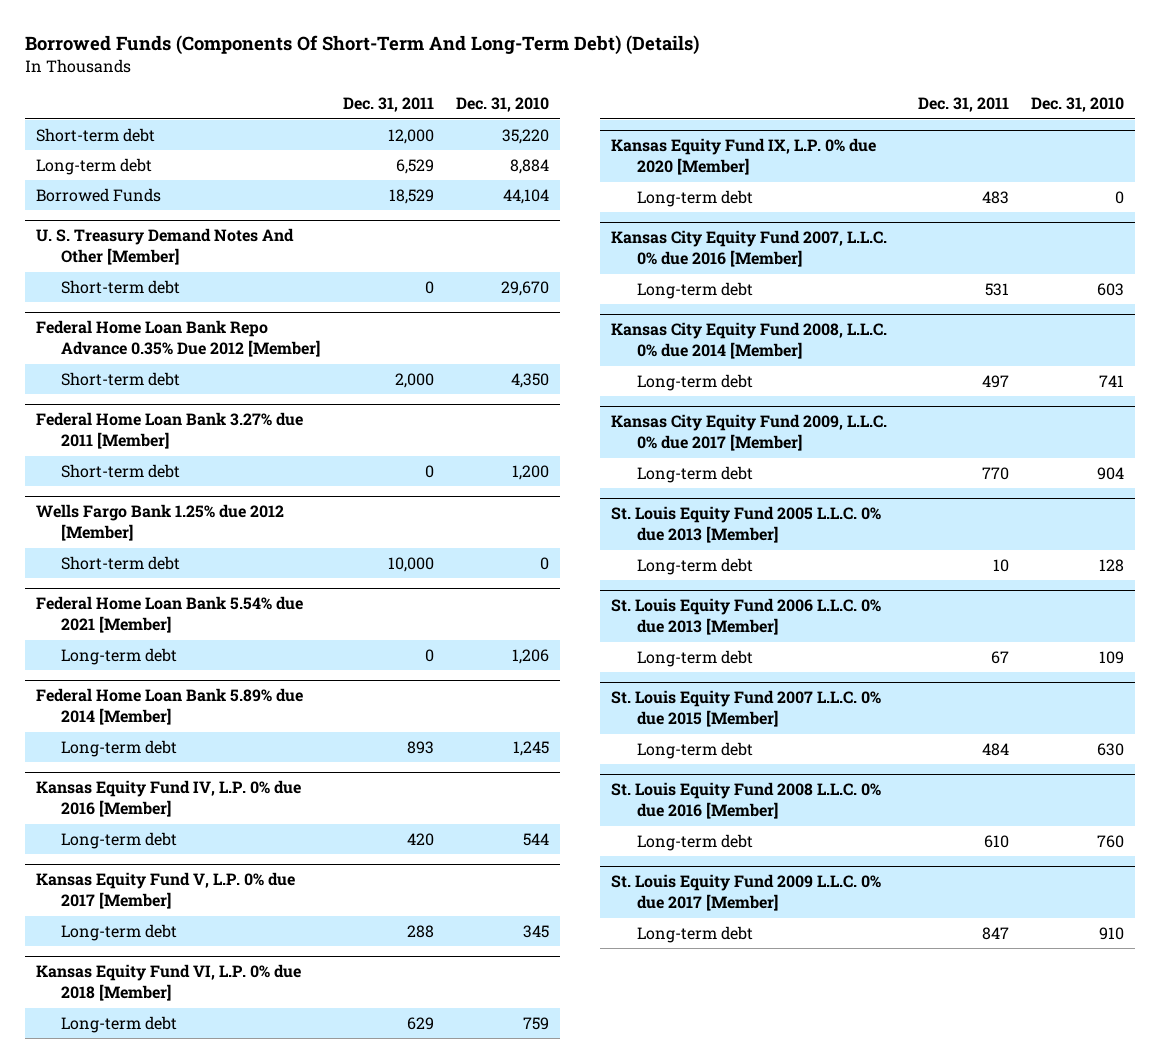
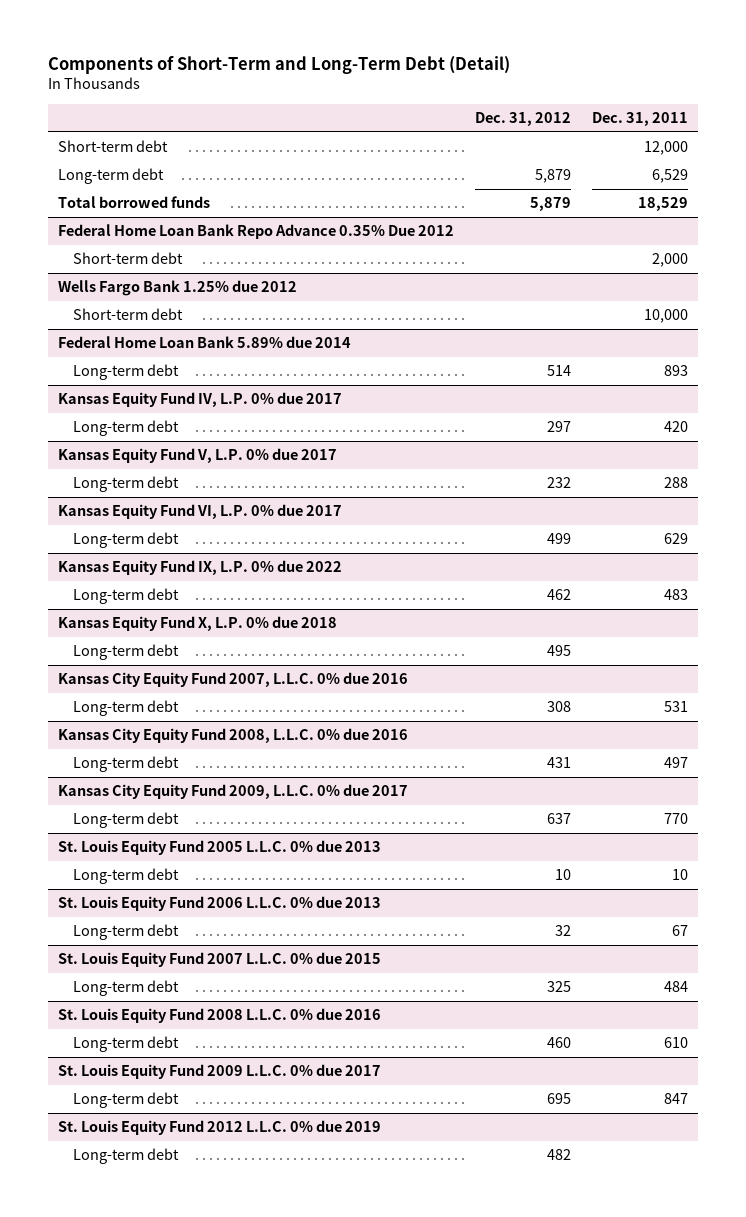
- Borrowed Funds (Components Of Short-Term And Long-Term Debt) (Details)
+ Components of Short-Term and Long-Term Debt (Detail)
- | Dec. 31, 2011 | Dec. 31, 2010
+ | Dec. 31, 2012 | Dec. 31, 2011
- Borrowed Funds | 18,529 | 44,104
- U. S. Treasury Demand Notes And Other [Member]
- Short-term debt | 0 | 29,670
- Federal Home Loan Bank Repo Advance 0.35% Due 2012 [Member]
+ Total borrowed funds | 5,879 | 18,529
+ Federal Home Loan Bank Repo Advance 0.35% Due 2012
- Federal Home Loan Bank 3.27% due 2011 [Member]
- Short-term debt | 0 | 1,200
- Wells Fargo Bank 1.25% due 2012 [Member]
+ Wells Fargo Bank 1.25% due 2012
- Federal Home Loan Bank 5.54% due 2021 [Member]
- Long-term debt | 0 | 1,206
- Federal Home Loan Bank 5.89% due 2014 [Member]
+ Federal Home Loan Bank 5.89% due 2014
- Kansas Equity Fund IV, L.P. 0% due 2016 [Member]
+ Kansas Equity Fund IV, L.P. 0% due 2017
- Kansas Equity Fund V, L.P. 0% due 2017 [Member]
+ Kansas Equity Fund V, L.P. 0% due 2017
- Kansas Equity Fund VI, L.P. 0% due 2018 [Member]
+ Kansas Equity Fund VI, L.P. 0% due 2017
- Kansas Equity Fund IX, L.P. 0% due 2020 [Member]
+ Kansas Equity Fund IX, L.P. 0% due 2022
- Kansas City Equity Fund 2007, L.L.C. 0% due 2016 [Member]
+ Kansas Equity Fund X, L.P. 0% due 2018
+ Long-term debt | 495 |
+ Kansas City Equity Fund 2007, L.L.C. 0% due 2016
- Kansas City Equity Fund 2008, L.L.C. 0% due 2014 [Member]
+ Kansas City Equity Fund 2008, L.L.C. 0% due 2016
- Kansas City Equity Fund 2009, L.L.C. 0% due 2017 [Member]
+ Kansas City Equity Fund 2009, L.L.C. 0% due 2017
- St. Louis Equity Fund 2005 L.L.C. 0% due 2013 [Member]
+ St. Louis Equity Fund 2005 L.L.C. 0% due 2013
- St. Louis Equity Fund 2006 L.L.C. 0% due 2013 [Member]
+ St. Louis Equity Fund 2006 L.L.C. 0% due 2013
- St. Louis Equity Fund 2007 L.L.C. 0% due 2015 [Member]
+ St. Louis Equity Fund 2007 L.L.C. 0% due 2015
- St. Louis Equity Fund 2008 L.L.C. 0% due 2016 [Member]
+ St. Louis Equity Fund 2008 L.L.C. 0% due 2016
- St. Louis Equity Fund 2009 L.L.C. 0% due 2017 [Member]
+ St. Louis Equity Fund 2009 L.L.C. 0% due 2017
+ St. Louis Equity Fund 2012 L.L.C. 0% due 2019
+ Long-term debt | 482 |

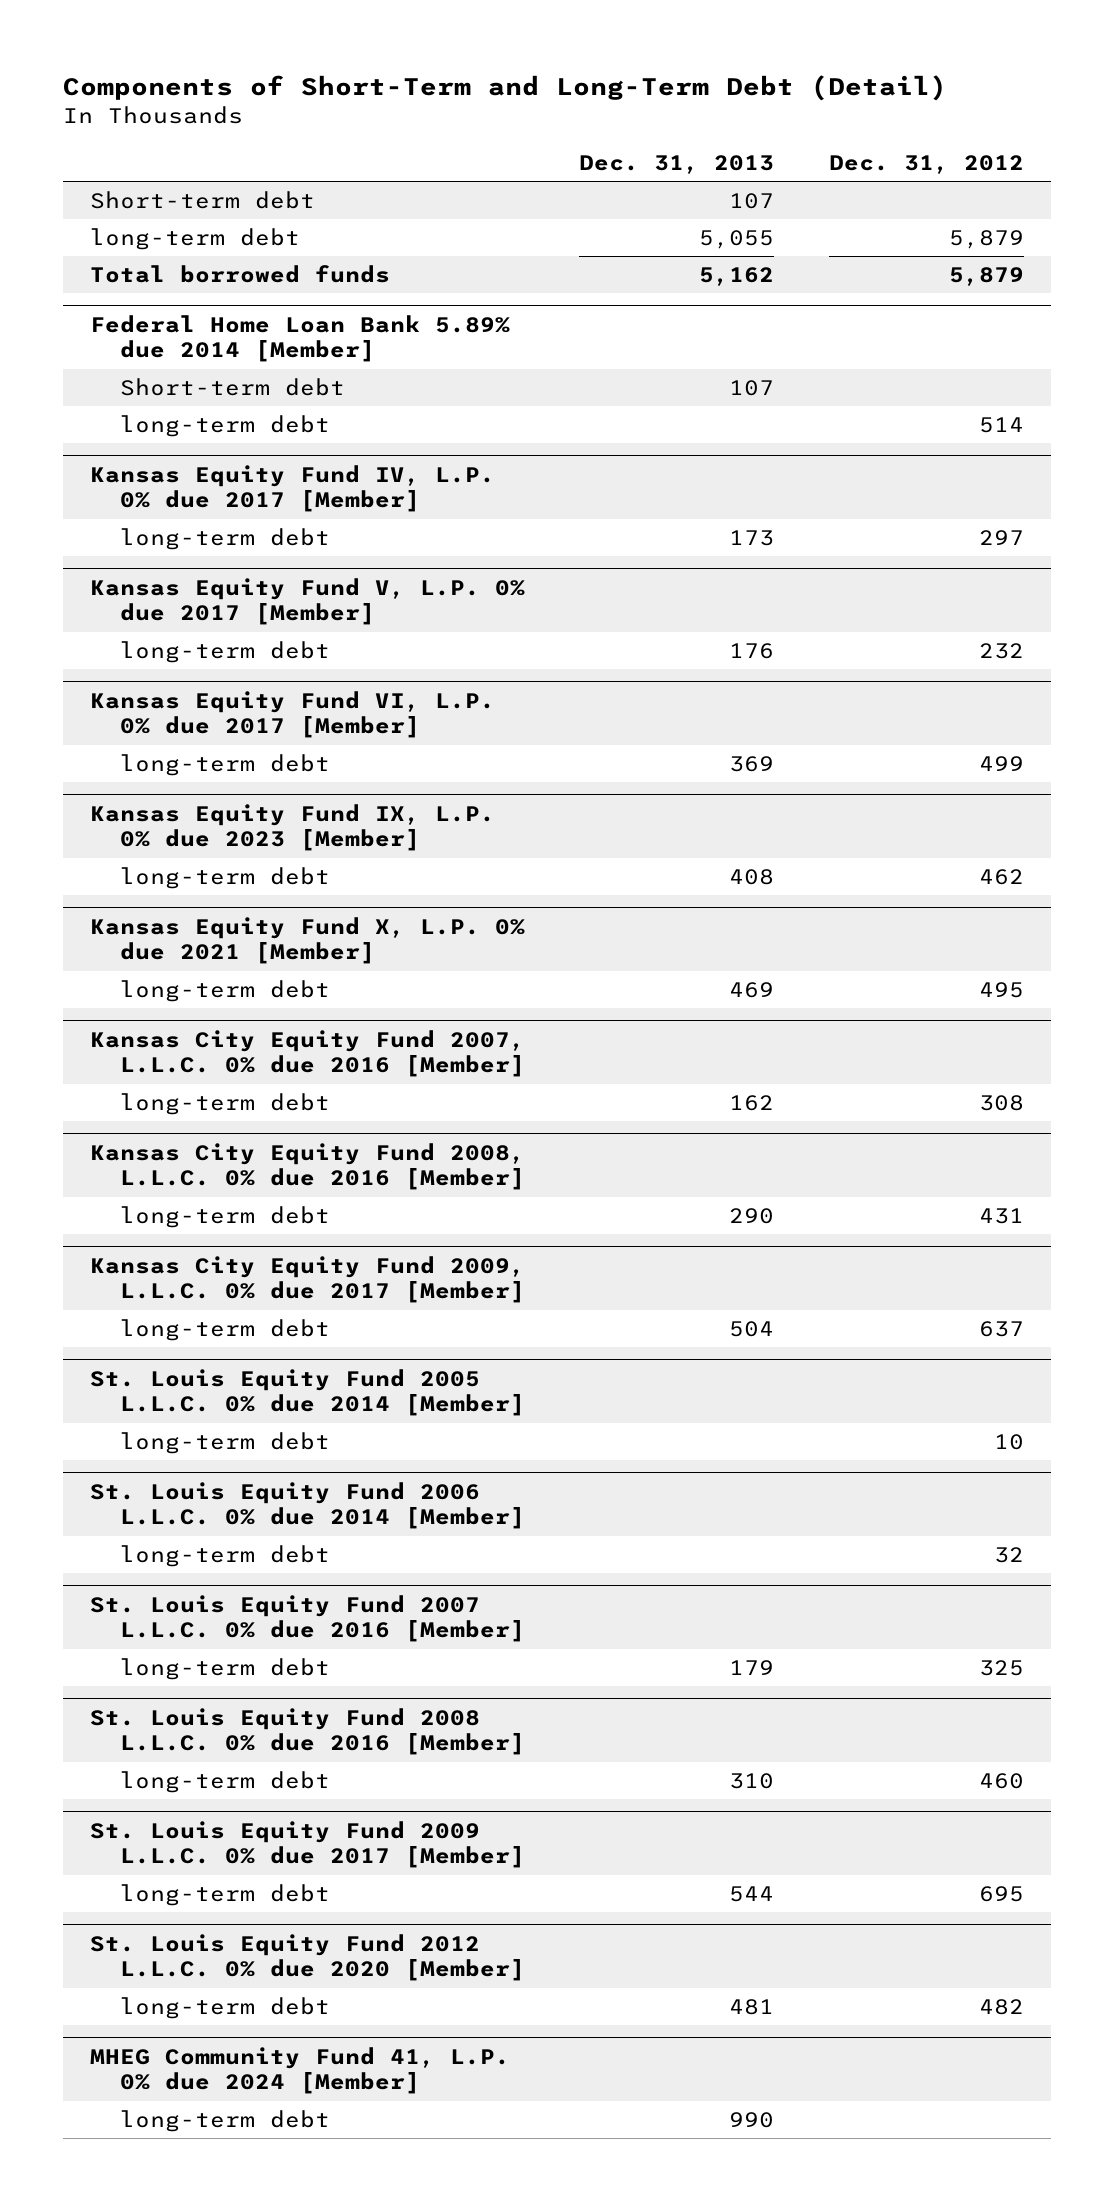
- | Dec. 31, 2012 | Dec. 31, 2011
+ | Dec. 31, 2013 | Dec. 31, 2012
- Long-term debt | 5,879 | 6,529
+ long-term debt | 5,055 | 5,879
- Federal Home Loan Bank Repo Advance 0.35% Due 2012
- Short-term debt | | 2,000
- Wells Fargo Bank 1.25% due 2012
+ Federal Home Loan Bank 5.89% due 2014 [Member]
- Federal Home Loan Bank 5.89% due 2014
- Long-term debt | 514 | 893
- Kansas Equity Fund IV, L.P. 0% due 2017
- Long-term debt | 297 | 420
- Kansas Equity Fund V, L.P. 0% due 2017
- Long-term debt | 232 | 288
- Kansas Equity Fund VI, L.P. 0% due 2017
- Long-term debt | 499 | 629
- Kansas Equity Fund IX, L.P. 0% due 2022
- Long-term debt | 462 | 483
- Kansas Equity Fund X, L.P. 0% due 2018
- Long-term debt | 495 |
- Kansas City Equity Fund 2007, L.L.C. 0% due 2016
- Long-term debt | 308 | 531
- Kansas City Equity Fund 2008, L.L.C. 0% due 2016
- Long-term debt | 431 | 497
- Kansas City Equity Fund 2009, L.L.C. 0% due 2017
- Long-term debt | 637 | 770
- St. Louis Equity Fund 2005 L.L.C. 0% due 2013
- Long-term debt | 10 | 10
- St. Louis Equity Fund 2006 L.L.C. 0% due 2013
- Long-term debt | 32 | 67
- St. Louis Equity Fund 2007 L.L.C. 0% due 2015
- Long-term debt | 325 | 484
- St. Louis Equity Fund 2008 L.L.C. 0% due 2016
- Long-term debt | 460 | 610
- St. Louis Equity Fund 2009 L.L.C. 0% due 2017
- Long-term debt | 695 | 847
- St. Louis Equity Fund 2012 L.L.C. 0% due 2019
- Long-term debt | 482 |
+ long-term debt | | 514
+ Kansas Equity Fund IV, L.P. 0% due 2017 [Member]
+ long-term debt | 173 | 297
+ Kansas Equity Fund V, L.P. 0% due 2017 [Member]
+ long-term debt | 176 | 232
+ Kansas Equity Fund VI, L.P. 0% due 2017 [Member]
+ long-term debt | 369 | 499
+ Kansas Equity Fund IX, L.P. 0% due 2023 [Member]
+ long-term debt | 408 | 462
+ Kansas Equity Fund X, L.P. 0% due 2021 [Member]
+ long-term debt | 469 | 495
+ Kansas City Equity Fund 2007, L.L.C. 0% due 2016 [Member]
+ long-term debt | 162 | 308
+ Kansas City Equity Fund 2008, L.L.C. 0% due 2016 [Member]
+ long-term debt | 290 | 431
+ Kansas City Equity Fund 2009, L.L.C. 0% due 2017 [Member]
+ long-term debt | 504 | 637
+ St. Louis Equity Fund 2005 L.L.C. 0% due 2014 [Member]
+ long-term debt | | 10
+ St. Louis Equity Fund 2006 L.L.C. 0% due 2014 [Member]
+ long-term debt | | 32
+ St. Louis Equity Fund 2007 L.L.C. 0% due 2016 [Member]
+ long-term debt | 179 | 325
+ St. Louis Equity Fund 2008 L.L.C. 0% due 2016 [Member]
+ long-term debt | 310 | 460
+ St. Louis Equity Fund 2009 L.L.C. 0% due 2017 [Member]
+ long-term debt | 544 | 695
+ St. Louis Equity Fund 2012 L.L.C. 0% due 2020 [Member]
+ long-term debt | 481 | 482
+ MHEG Community Fund 41, L.P. 0% due 2024 [Member]
+ long-term debt | 990 |

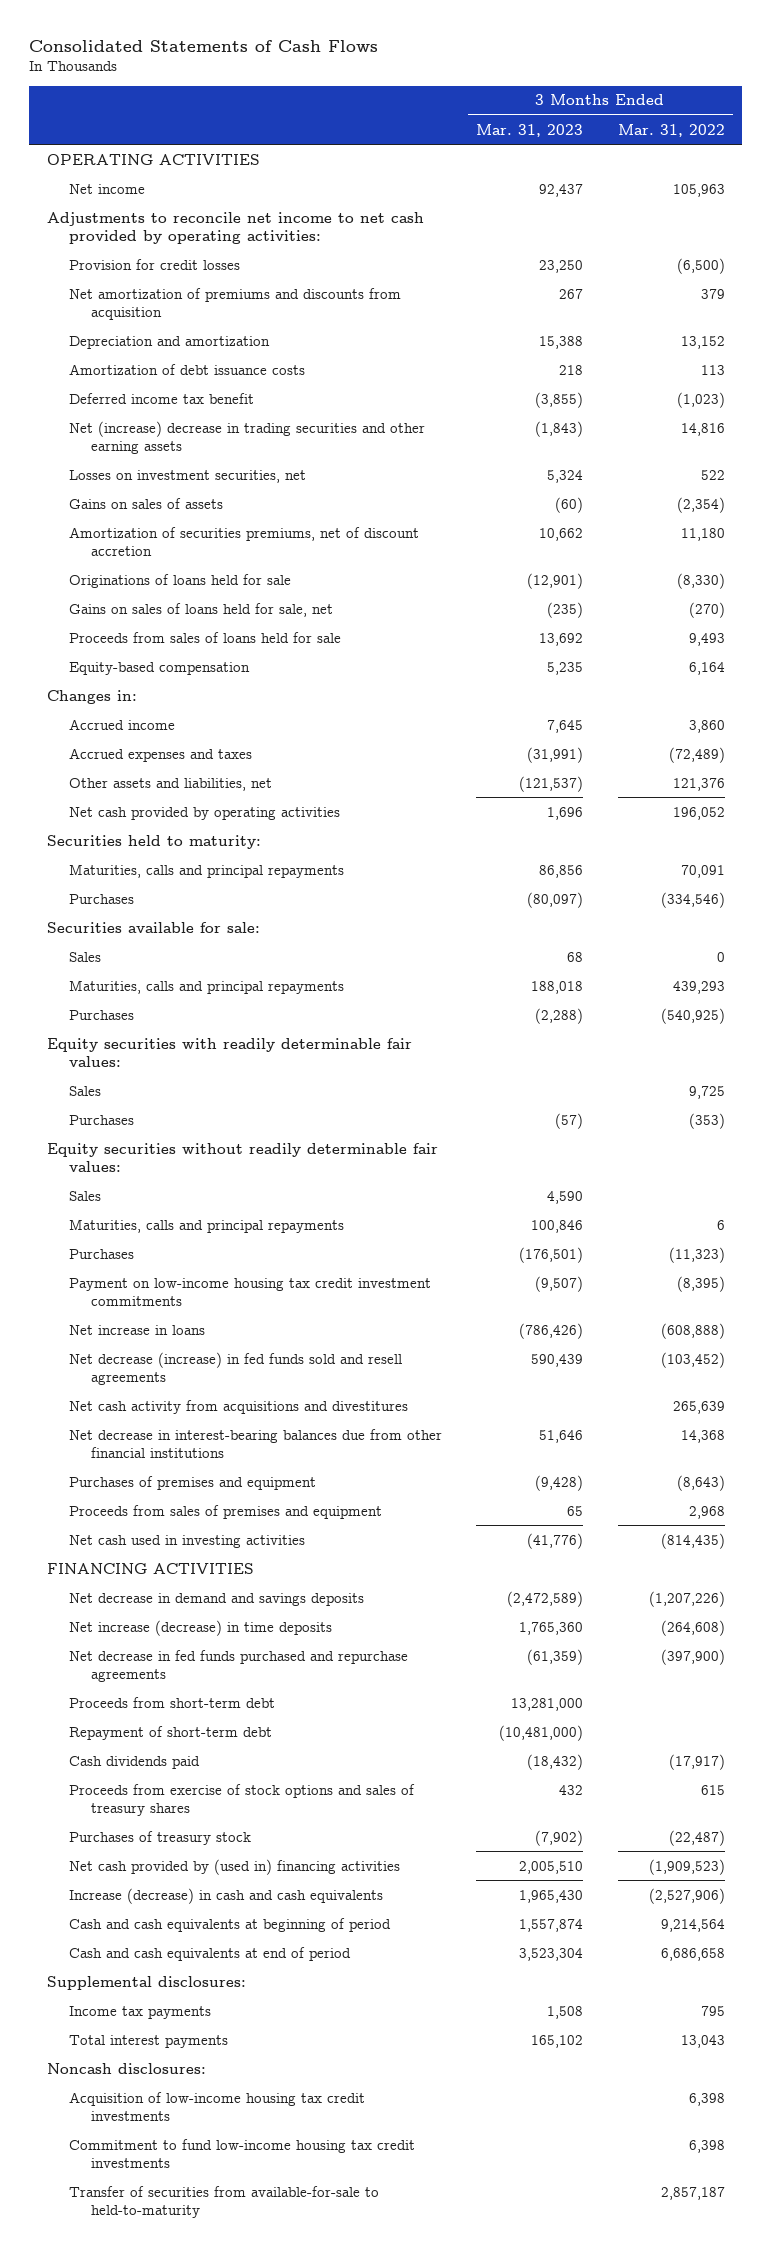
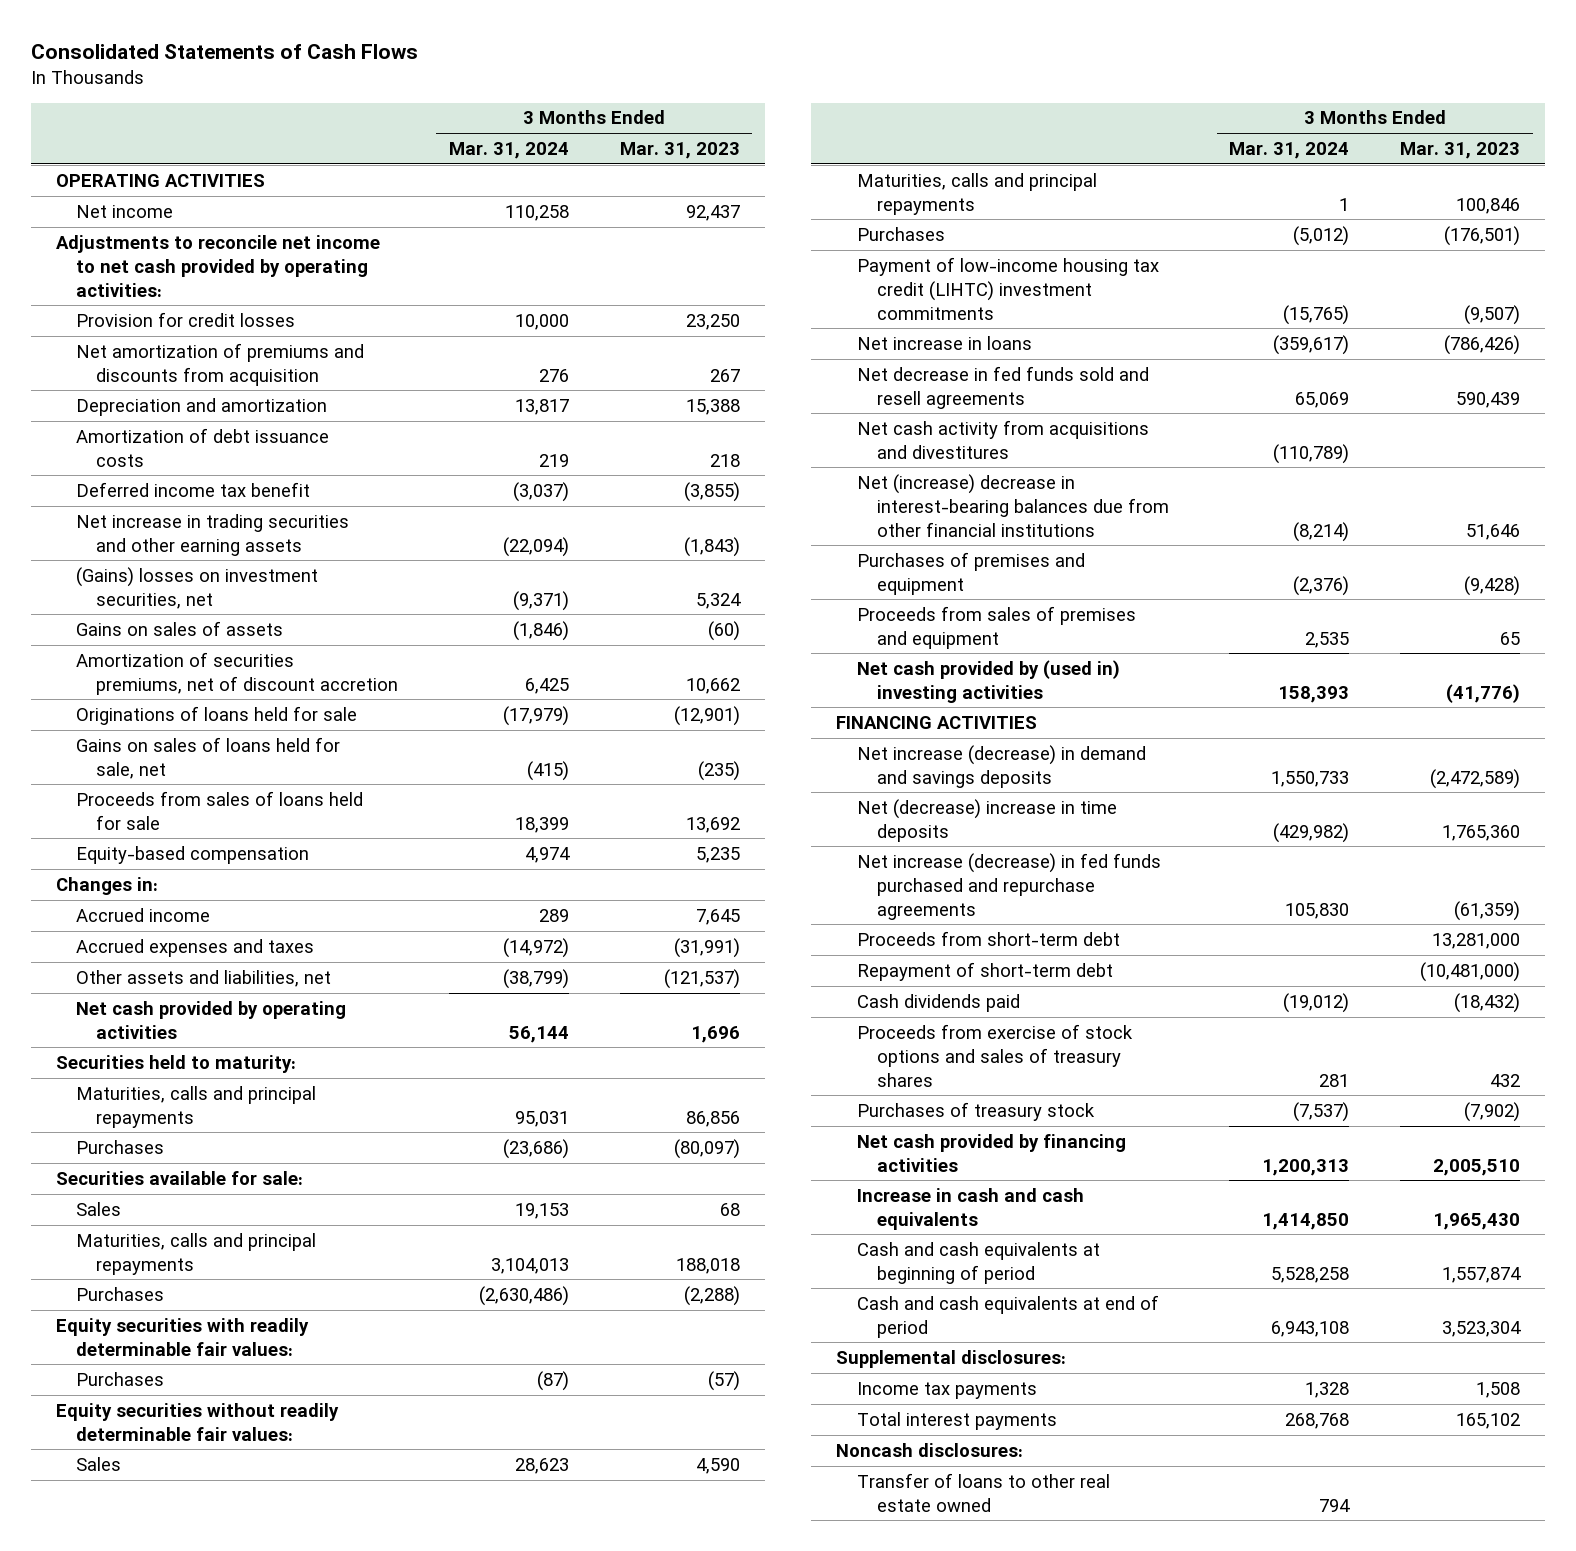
- | 3 Months Ended Mar. 31, 2023 | 3 Months Ended Mar. 31, 2022
+ | 3 Months Ended Mar. 31, 2024 | 3 Months Ended Mar. 31, 2023
- Net (increase) decrease in trading securities and other earning assets | (1,843) | 14,816
- Losses on investment securities, net | 5,324 | 522
+ Net increase in trading securities and other earning assets | (22,094) | (1,843)
+ (Gains) losses on investment securities, net | (9,371) | 5,324
- Sales | | 9,725
- Payment on low-income housing tax credit investment commitments | (9,507) | (8,395)
+ Payment of low-income housing tax credit (LIHTC) investment commitments | (15,765) | (9,507)
- Net decrease (increase) in fed funds sold and resell agreements | 590,439 | (103,452)
+ Net decrease in fed funds sold and resell agreements | 65,069 | 590,439
- Net decrease in interest-bearing balances due from other financial institutions | 51,646 | 14,368
+ Net (increase) decrease in interest-bearing balances due from other financial institutions | (8,214) | 51,646
- Net cash used in investing activities | (41,776) | (814,435)
+ Net cash provided by (used in) investing activities | 158,393 | (41,776)
- Net decrease in demand and savings deposits | (2,472,589) | (1,207,226)
- Net increase (decrease) in time deposits | 1,765,360 | (264,608)
- Net decrease in fed funds purchased and repurchase agreements | (61,359) | (397,900)
+ Net increase (decrease) in demand and savings deposits | 1,550,733 | (2,472,589)
+ Net (decrease) increase in time deposits | (429,982) | 1,765,360
+ Net increase (decrease) in fed funds purchased and repurchase agreements | 105,830 | (61,359)
- Net cash provided by (used in) financing activities | 2,005,510 | (1,909,523)
- Increase (decrease) in cash and cash equivalents | 1,965,430 | (2,527,906)
+ Net cash provided by financing activities | 1,200,313 | 2,005,510
+ Increase in cash and cash equivalents | 1,414,850 | 1,965,430
- Acquisition of low-income housing tax credit investments | | 6,398
- Commitment to fund low-income housing tax credit investments | | 6,398
- Transfer of securities from available-for-sale to held-to-maturity | | 2,857,187
+ Transfer of loans to other real estate owned | 794 |

